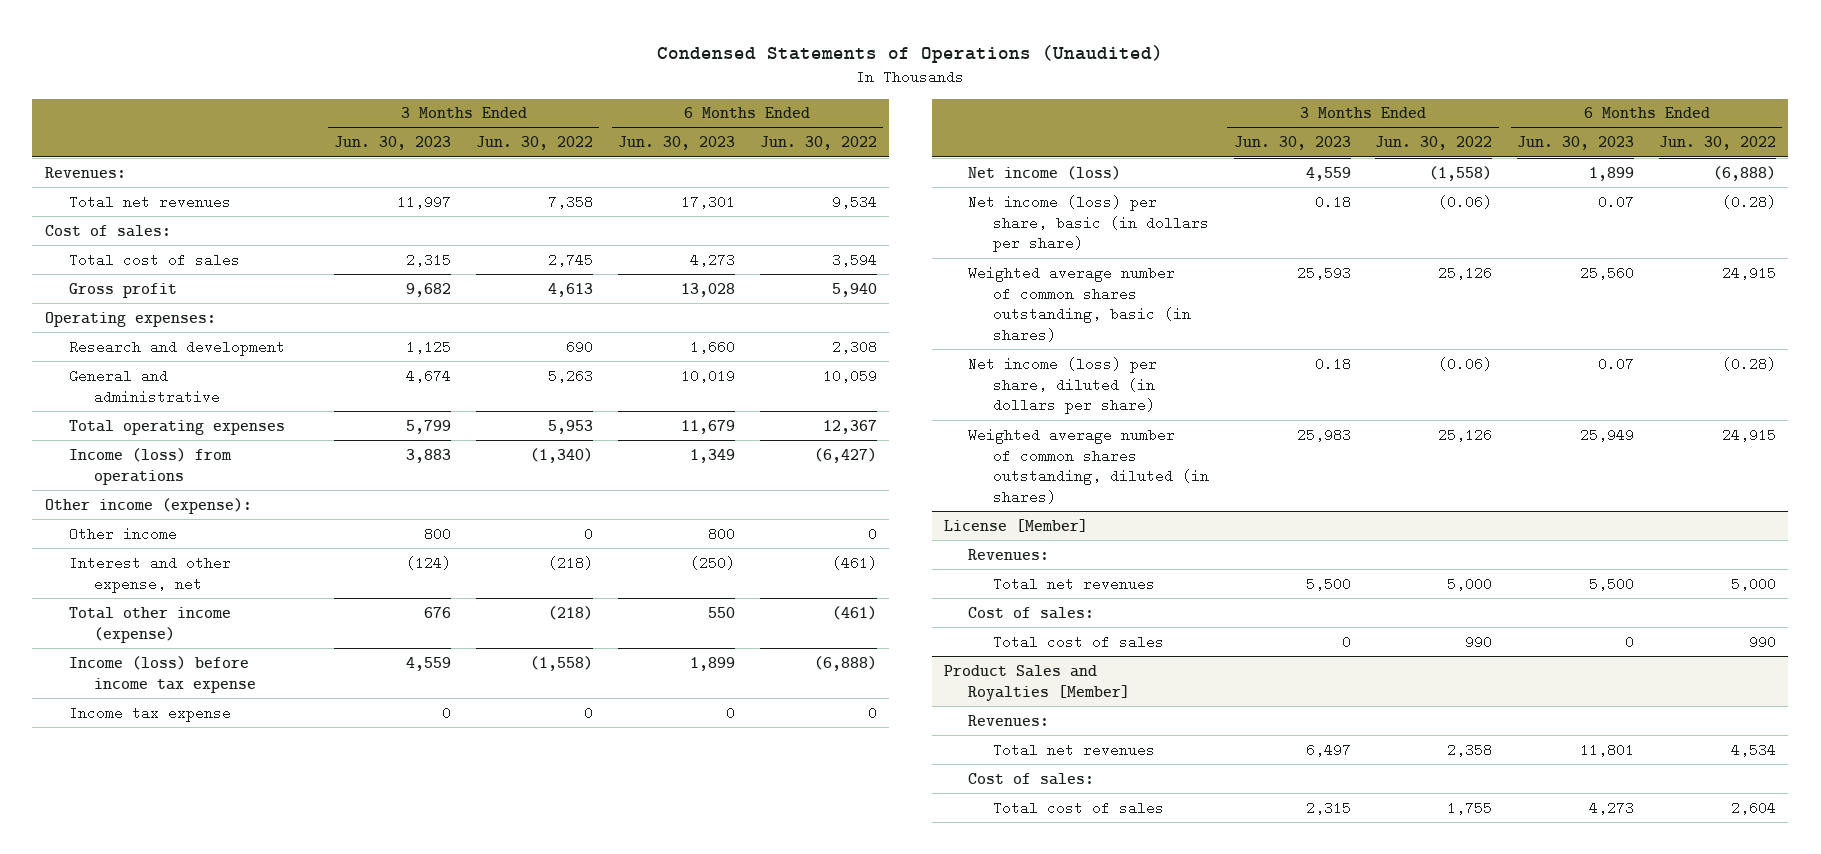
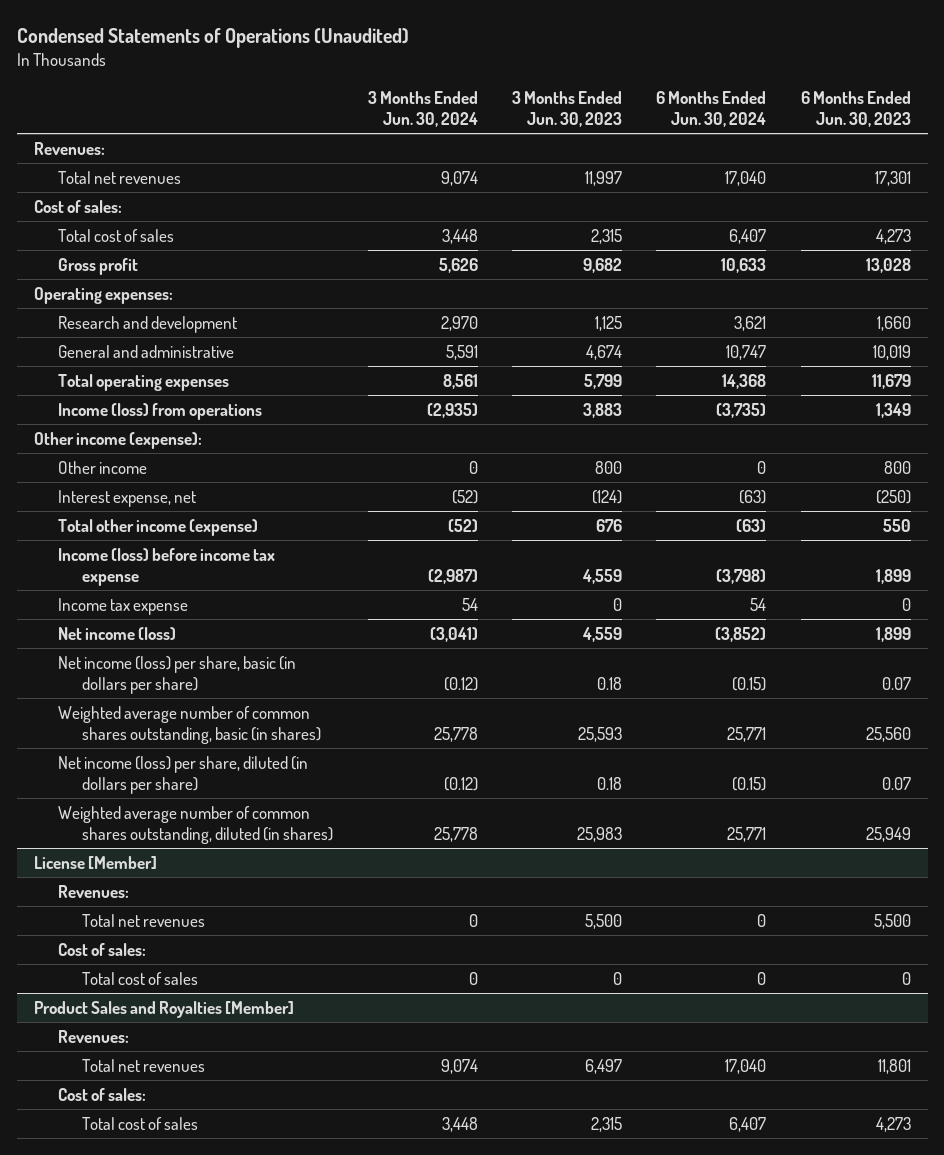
- | 3 Months Ended Jun. 30, 2023 | 3 Months Ended Jun. 30, 2022 | 6 Months Ended Jun. 30, 2023 | 6 Months Ended Jun. 30, 2022
+ | 3 Months Ended Jun. 30, 2024 | 3 Months Ended Jun. 30, 2023 | 6 Months Ended Jun. 30, 2024 | 6 Months Ended Jun. 30, 2023
- Interest and other expense, net | (124) | (218) | (250) | (461)
+ Interest expense, net | (52) | (124) | (63) | (250)

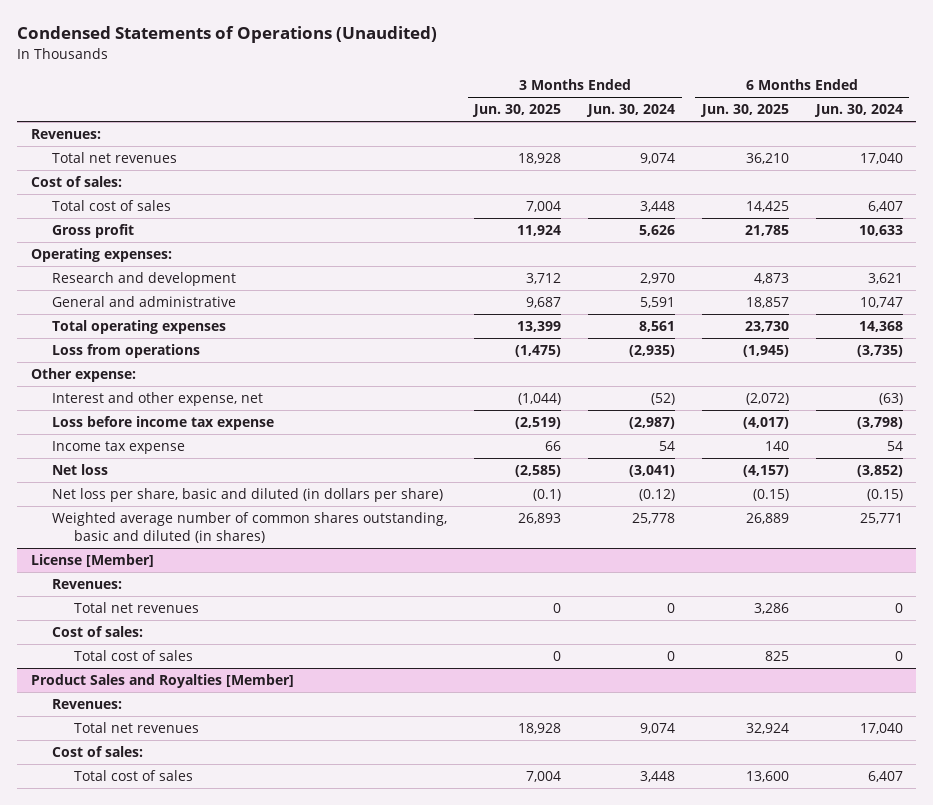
- | 3 Months Ended Jun. 30, 2024 | 3 Months Ended Jun. 30, 2023 | 6 Months Ended Jun. 30, 2024 | 6 Months Ended Jun. 30, 2023
+ | 3 Months Ended Jun. 30, 2025 | 3 Months Ended Jun. 30, 2024 | 6 Months Ended Jun. 30, 2025 | 6 Months Ended Jun. 30, 2024
- Income (loss) from operations | (2,935) | 3,883 | (3,735) | 1,349
- Other income (expense):
- Other income | 0 | 800 | 0 | 800
- Interest expense, net | (52) | (124) | (63) | (250)
- Total other income (expense) | (52) | 676 | (63) | 550
- Income (loss) before income tax expense | (2,987) | 4,559 | (3,798) | 1,899
+ Loss from operations | (1,475) | (2,935) | (1,945) | (3,735)
+ Other expense:
+ Interest and other expense, net | (1,044) | (52) | (2,072) | (63)
+ Loss before income tax expense | (2,519) | (2,987) | (4,017) | (3,798)
- Net income (loss) | (3,041) | 4,559 | (3,852) | 1,899
- Net income (loss) per share, basic (in dollars per share) | (0.12) | 0.18 | (0.15) | 0.07
- Weighted average number of common shares outstanding, basic (in shares) | 25,778 | 25,593 | 25,771 | 25,560
- Net income (loss) per share, diluted (in dollars per share) | (0.12) | 0.18 | (0.15) | 0.07
- Weighted average number of common shares outstanding, diluted (in shares) | 25,778 | 25,983 | 25,771 | 25,949
+ Net loss | (2,585) | (3,041) | (4,157) | (3,852)
+ Net loss per share, basic and diluted (in dollars per share) | (0.1) | (0.12) | (0.15) | (0.15)
+ Weighted average number of common shares outstanding, basic and diluted (in shares) | 26,893 | 25,778 | 26,889 | 25,771

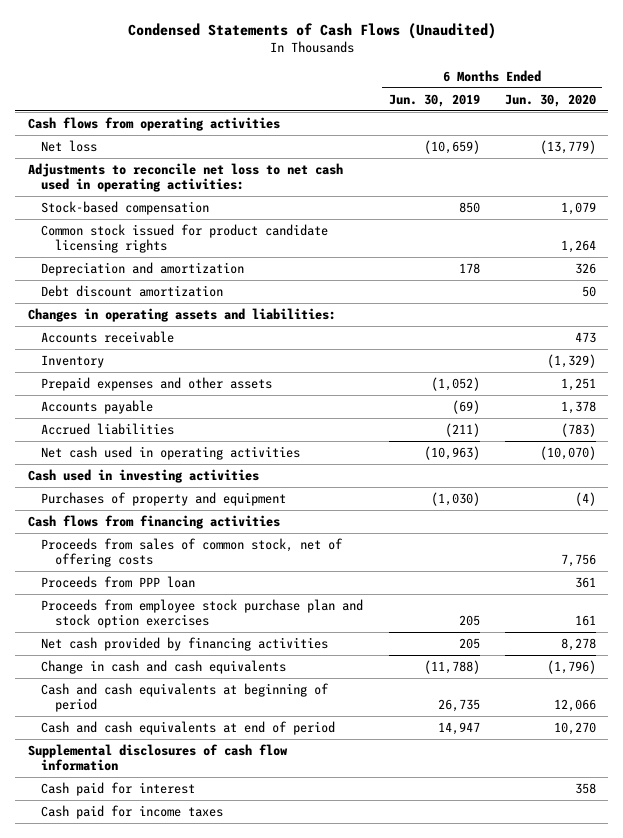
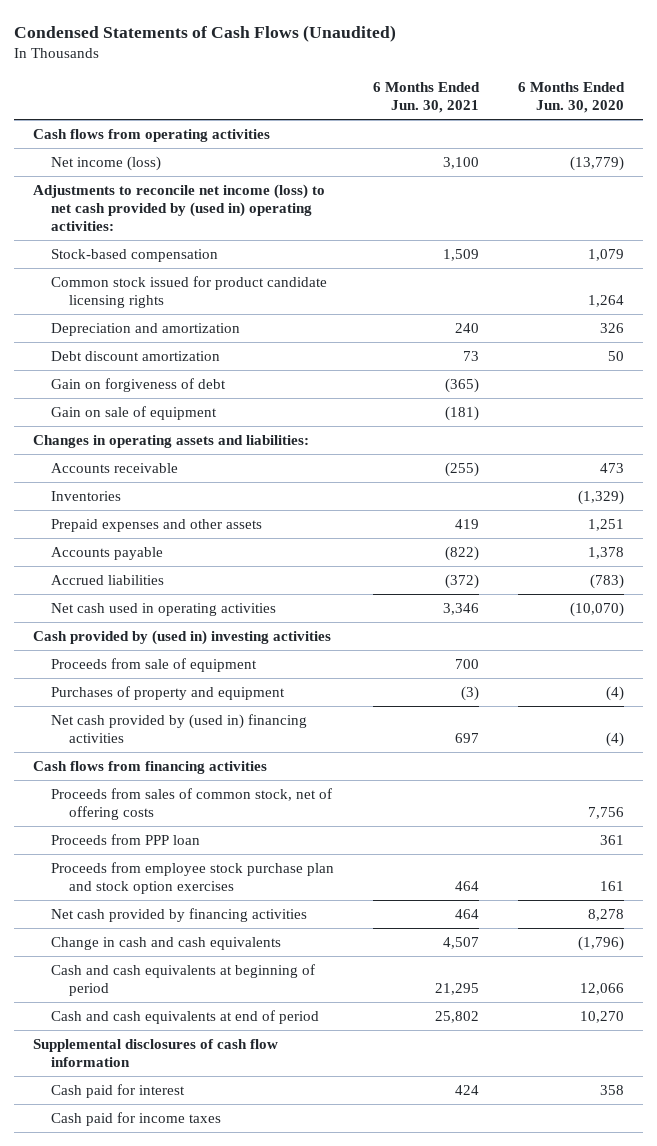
- | 6 Months Ended Jun. 30, 2019 | 6 Months Ended Jun. 30, 2020
+ | 6 Months Ended Jun. 30, 2021 | 6 Months Ended Jun. 30, 2020
- Net loss | (10,659) | (13,779)
- Adjustments to reconcile net loss to net cash used in operating activities:
+ Net income (loss) | 3,100 | (13,779)
+ Adjustments to reconcile net income (loss) to net cash provided by (used in) operating activities:
+ Gain on forgiveness of debt | (365) |
+ Gain on sale of equipment | (181) |
- Inventory | | (1,329)
+ Inventories | | (1,329)
- Cash used in investing activities
+ Cash provided by (used in) investing activities
+ Proceeds from sale of equipment | 700 |
+ Net cash provided by (used in) financing activities | 697 | (4)

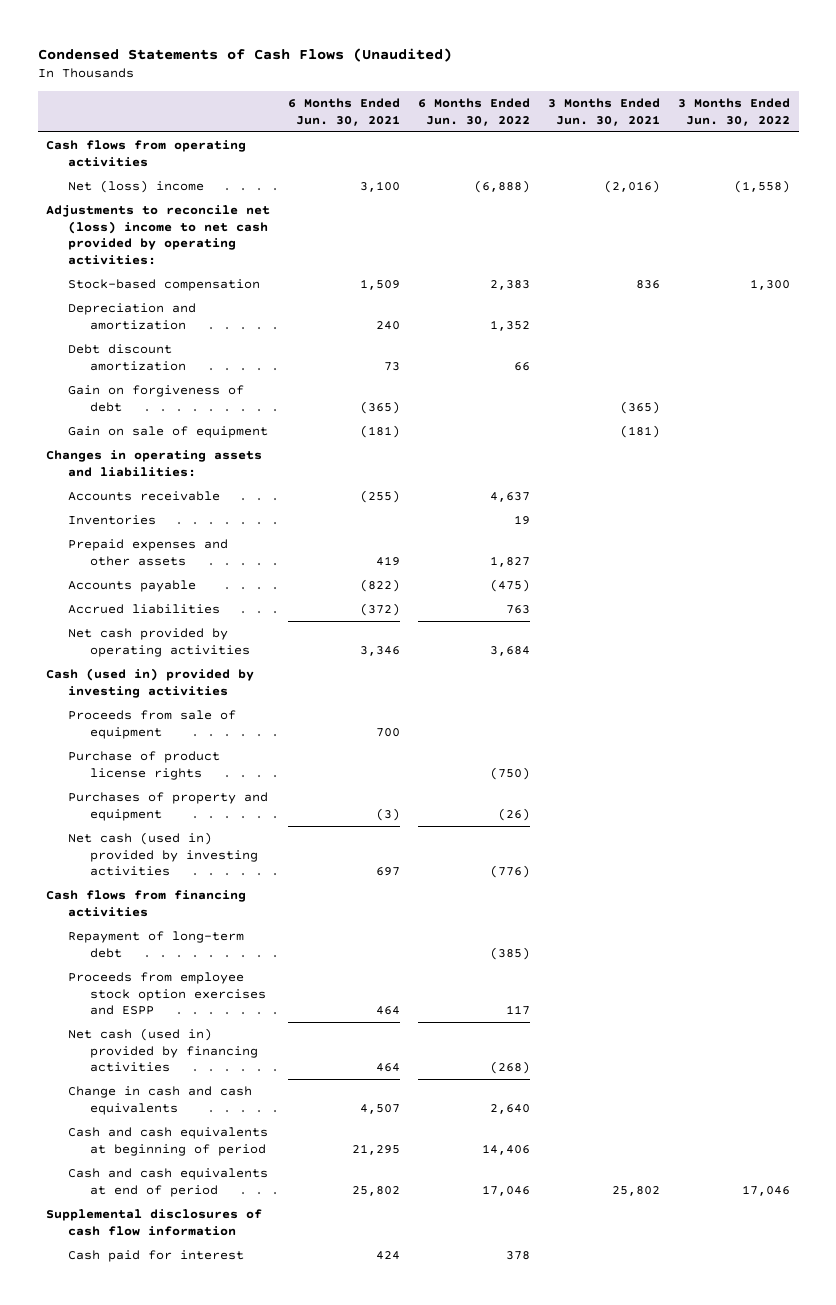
- | 6 Months Ended Jun. 30, 2021 | 6 Months Ended Jun. 30, 2020
+ | 6 Months Ended Jun. 30, 2021 | 6 Months Ended Jun. 30, 2022 | 3 Months Ended Jun. 30, 2021 | 3 Months Ended Jun. 30, 2022
- Net income (loss) | 3,100 | (13,779)
- Adjustments to reconcile net income (loss) to net cash provided by (used in) operating activities:
+ Net (loss) income | 3,100 | (6,888) | (2,016) | (1,558)
+ Adjustments to reconcile net (loss) income to net cash provided by operating activities:
- Common stock issued for product candidate licensing rights | | 1,264
- Net cash used in operating activities | 3,346 | (10,070)
- Cash provided by (used in) investing activities
+ Net cash provided by operating activities | 3,346 | 3,684 | |
+ Cash (used in) provided by investing activities
+ Purchase of product license rights | | (750) | |
- Net cash provided by (used in) financing activities | 697 | (4)
+ Net cash (used in) provided by investing activities | 697 | (776) | |
- Proceeds from sales of common stock, net of offering costs | | 7,756
- Proceeds from PPP loan | | 361
- Proceeds from employee stock purchase plan and stock option exercises | 464 | 161
- Net cash provided by financing activities | 464 | 8,278
+ Repayment of long-term debt | | (385) | |
+ Proceeds from employee stock option exercises and ESPP | 464 | 117 | |
+ Net cash (used in) provided by financing activities | 464 | (268) | |
- Cash paid for income taxes

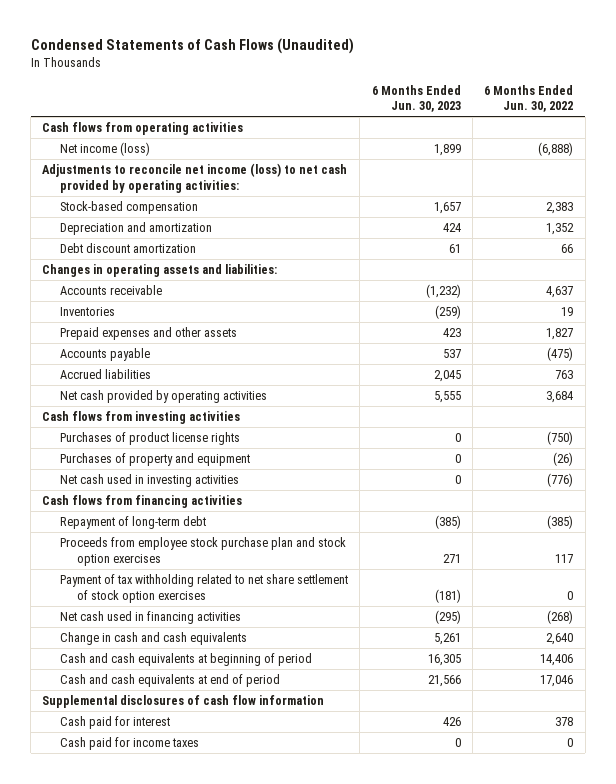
- | 6 Months Ended Jun. 30, 2021 | 6 Months Ended Jun. 30, 2022 | 3 Months Ended Jun. 30, 2021 | 3 Months Ended Jun. 30, 2022
+ | 6 Months Ended Jun. 30, 2023 | 6 Months Ended Jun. 30, 2022
- Net (loss) income | 3,100 | (6,888) | (2,016) | (1,558)
- Adjustments to reconcile net (loss) income to net cash provided by operating activities:
+ Net income (loss) | 1,899 | (6,888)
+ Adjustments to reconcile net income (loss) to net cash provided by operating activities:
- Gain on forgiveness of debt | (365) | | (365) |
- Gain on sale of equipment | (181) | | (181) |
- Cash (used in) provided by investing activities
- Proceeds from sale of equipment | 700 | | |
- Purchase of product license rights | | (750) | |
+ Cash flows from investing activities
+ Purchases of product license rights | 0 | (750)
- Net cash (used in) provided by investing activities | 697 | (776) | |
+ Net cash used in investing activities | 0 | (776)
- Proceeds from employee stock option exercises and ESPP | 464 | 117 | |
- Net cash (used in) provided by financing activities | 464 | (268) | |
+ Proceeds from employee stock purchase plan and stock option exercises | 271 | 117
+ Payment of tax withholding related to net share settlement of stock option exercises | (181) | 0
+ Net cash used in financing activities | (295) | (268)
+ Cash paid for income taxes | 0 | 0

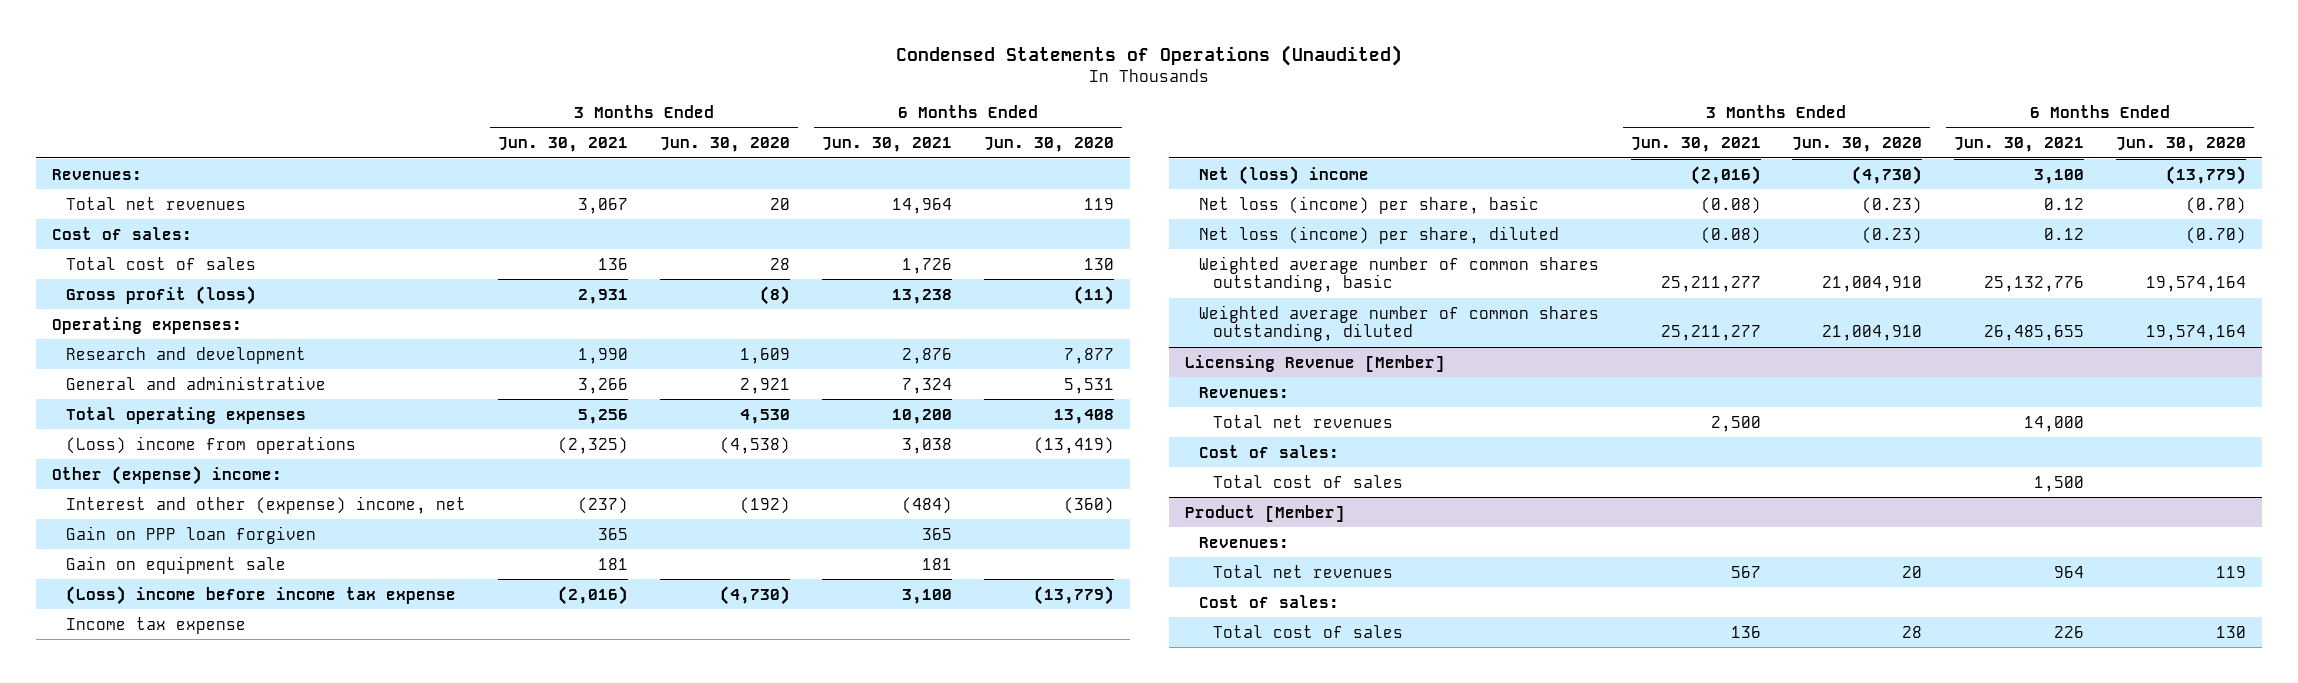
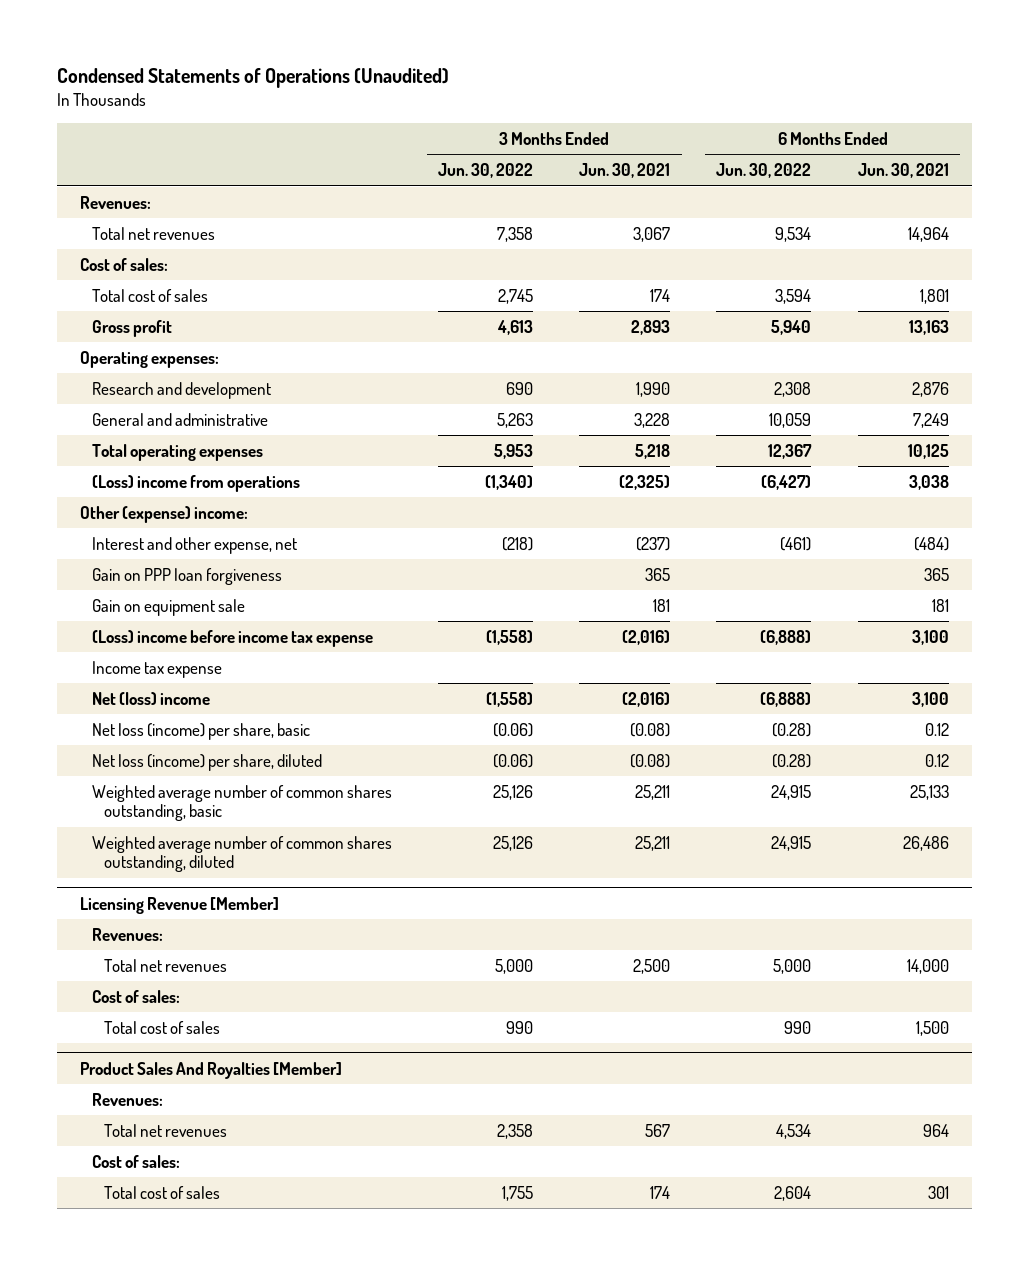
- | 3 Months Ended Jun. 30, 2021 | 3 Months Ended Jun. 30, 2020 | 6 Months Ended Jun. 30, 2021 | 6 Months Ended Jun. 30, 2020
+ | 3 Months Ended Jun. 30, 2022 | 3 Months Ended Jun. 30, 2021 | 6 Months Ended Jun. 30, 2022 | 6 Months Ended Jun. 30, 2021
- Total cost of sales | 136 | 28 | 1,726 | 130
- Gross profit (loss) | 2,931 | (8) | 13,238 | (11)
+ Total cost of sales | 2,745 | 174 | 3,594 | 1,801
+ Gross profit | 4,613 | 2,893 | 5,940 | 13,163
- General and administrative | 3,266 | 2,921 | 7,324 | 5,531
- Total operating expenses | 5,256 | 4,530 | 10,200 | 13,408
+ General and administrative | 5,263 | 3,228 | 10,059 | 7,249
+ Total operating expenses | 5,953 | 5,218 | 12,367 | 10,125
- Interest and other (expense) income, net | (237) | (192) | (484) | (360)
- Gain on PPP loan forgiven | 365 | | 365 |
+ Interest and other expense, net | (218) | (237) | (461) | (484)
+ Gain on PPP loan forgiveness | | 365 | | 365
- Weighted average number of common shares outstanding, basic | 25,211,277 | 21,004,910 | 25,132,776 | 19,574,164
- Weighted average number of common shares outstanding, diluted | 25,211,277 | 21,004,910 | 26,485,655 | 19,574,164
+ Weighted average number of common shares outstanding, basic | 25,126 | 25,211 | 24,915 | 25,133
+ Weighted average number of common shares outstanding, diluted | 25,126 | 25,211 | 24,915 | 26,486
- Product [Member]
+ Product Sales And Royalties [Member]
- Total cost of sales | 136 | 28 | 226 | 130
+ Total cost of sales | 1,755 | 174 | 2,604 | 301

